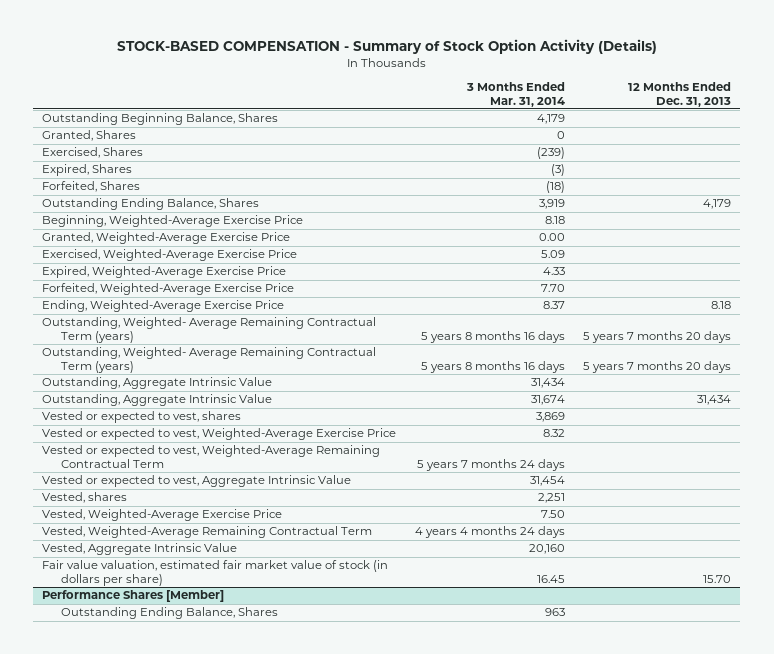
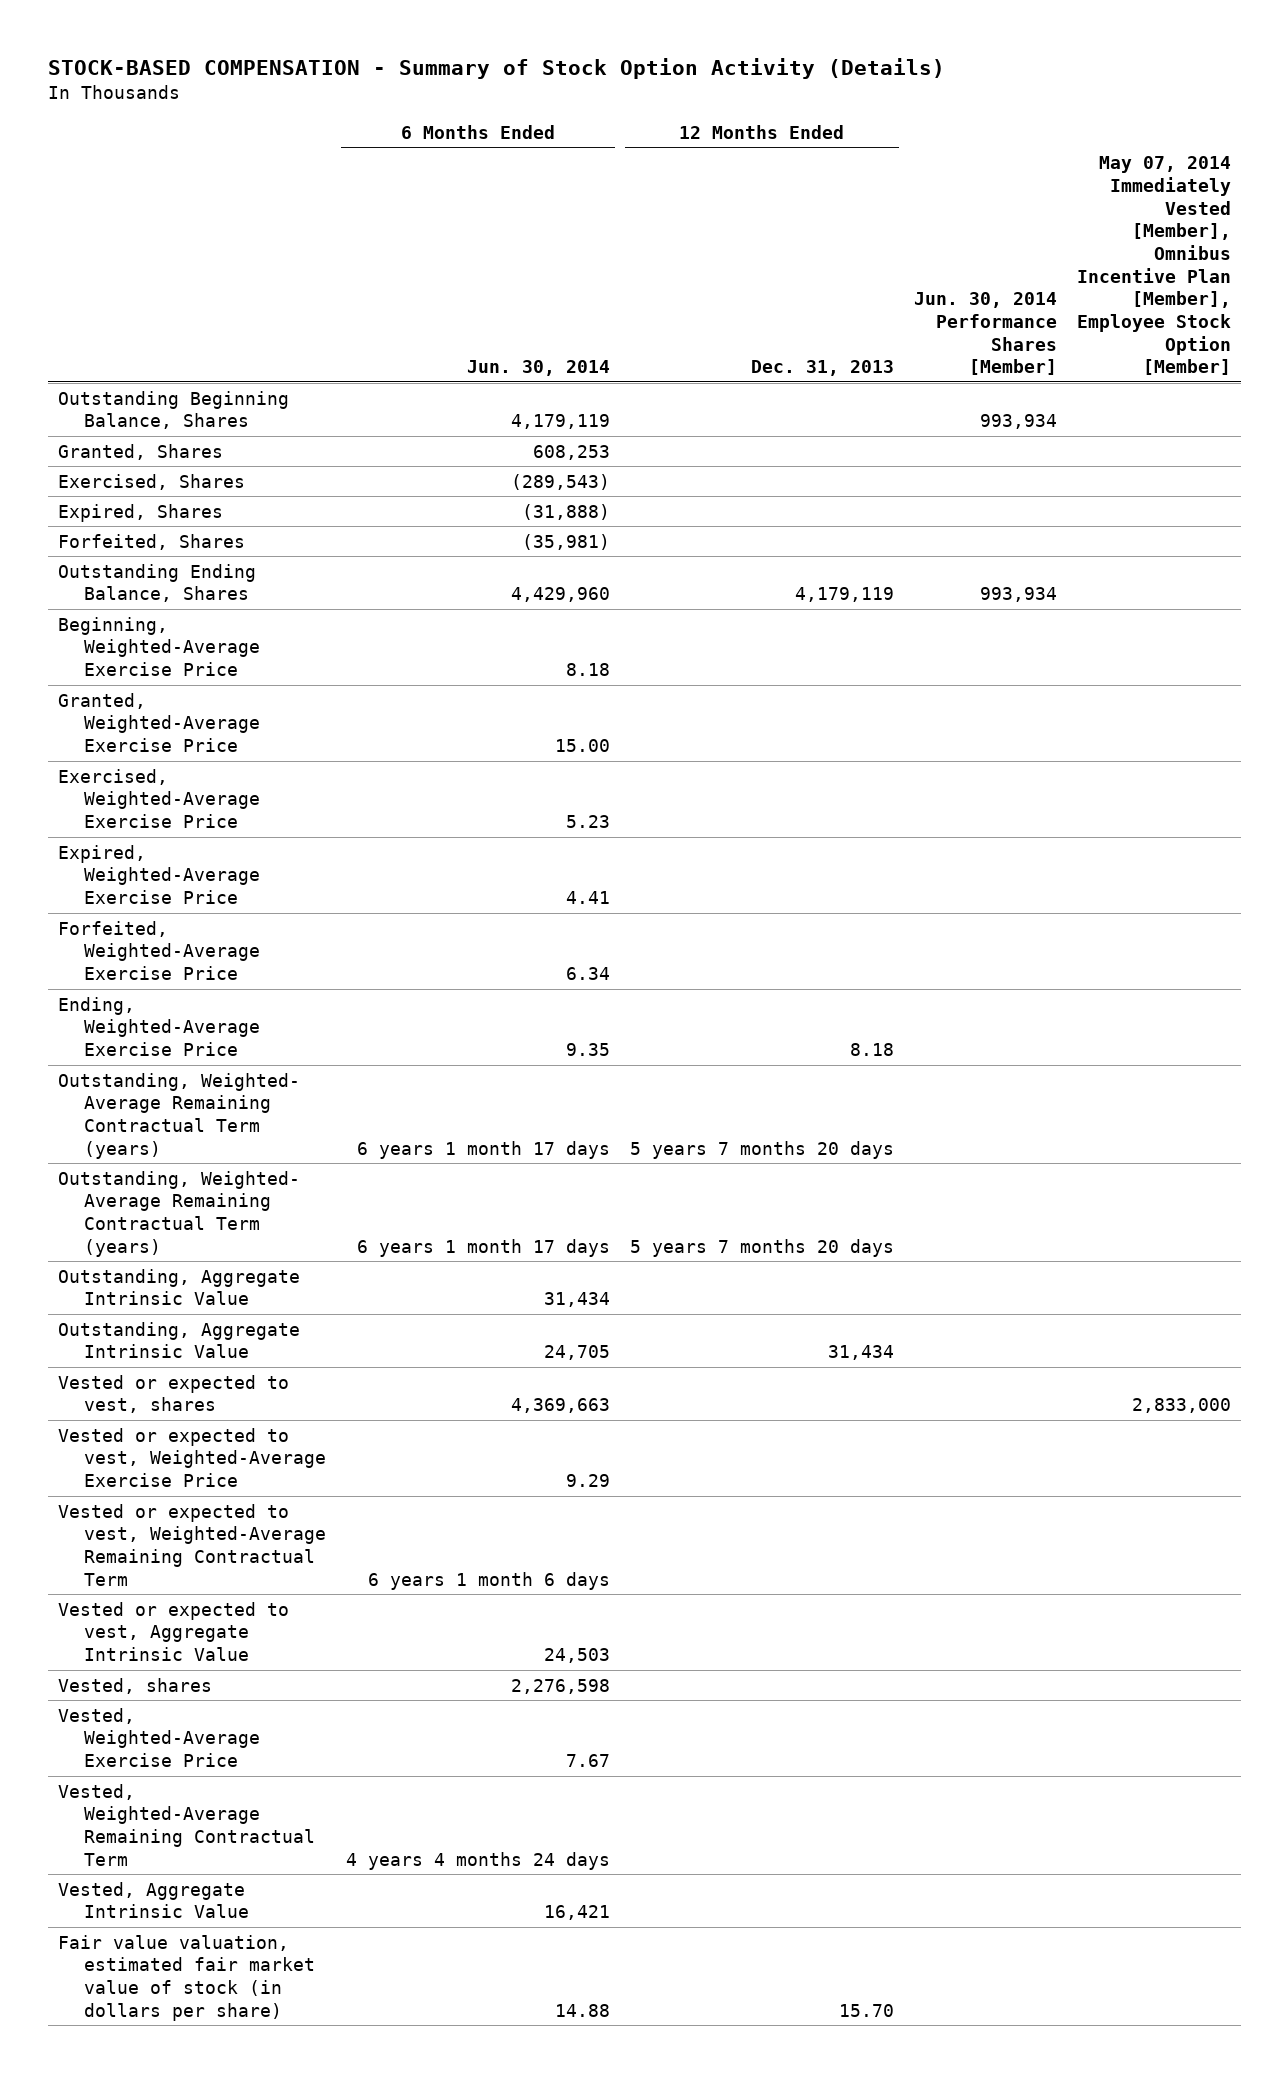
- | 3 Months Ended Mar. 31, 2014 | 12 Months Ended Dec. 31, 2013
+ | 6 Months Ended Jun. 30, 2014 | 12 Months Ended Dec. 31, 2013 | Jun. 30, 2014 Performance Shares [Member] | May 07, 2014 Immediately Vested [Member], Omnibus Incentive Plan [Member], Employee Stock Option [Member]
- Outstanding Ending Balance, Shares | 3,919 | 4,179
+ Outstanding Ending Balance, Shares | 4,429,960 | 4,179,119 | 993,934 |
- Performance Shares [Member]
- Outstanding Ending Balance, Shares | 963 |

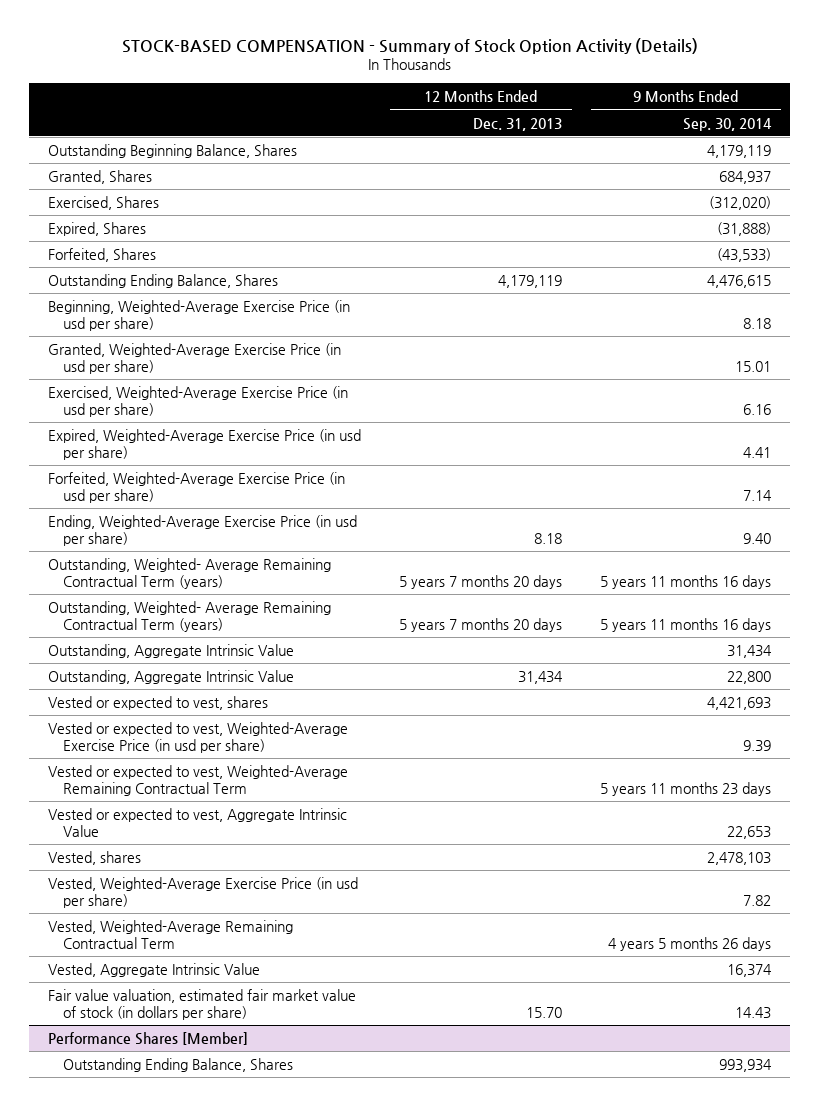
- | 6 Months Ended Jun. 30, 2014 | 12 Months Ended Dec. 31, 2013 | Jun. 30, 2014 Performance Shares [Member] | May 07, 2014 Immediately Vested [Member], Omnibus Incentive Plan [Member], Employee Stock Option [Member]
+ | 12 Months Ended Dec. 31, 2013 | 9 Months Ended Sep. 30, 2014
- Beginning, Weighted-Average Exercise Price | 8.18 | | |
- Granted, Weighted-Average Exercise Price | 15.00 | | |
- Exercised, Weighted-Average Exercise Price | 5.23 | | |
- Expired, Weighted-Average Exercise Price | 4.41 | | |
- Forfeited, Weighted-Average Exercise Price | 6.34 | | |
- Ending, Weighted-Average Exercise Price | 9.35 | 8.18 | |
+ Beginning, Weighted-Average Exercise Price (in usd per share) | | 8.18
+ Granted, Weighted-Average Exercise Price (in usd per share) | | 15.01
+ Exercised, Weighted-Average Exercise Price (in usd per share) | | 6.16
+ Expired, Weighted-Average Exercise Price (in usd per share) | | 4.41
+ Forfeited, Weighted-Average Exercise Price (in usd per share) | | 7.14
+ Ending, Weighted-Average Exercise Price (in usd per share) | 8.18 | 9.40
- Vested or expected to vest, Weighted-Average Exercise Price | 9.29 | | |
+ Vested or expected to vest, Weighted-Average Exercise Price (in usd per share) | | 9.39
- Vested, Weighted-Average Exercise Price | 7.67 | | |
+ Vested, Weighted-Average Exercise Price (in usd per share) | | 7.82
+ Performance Shares [Member]
+ Outstanding Ending Balance, Shares | | 993,934

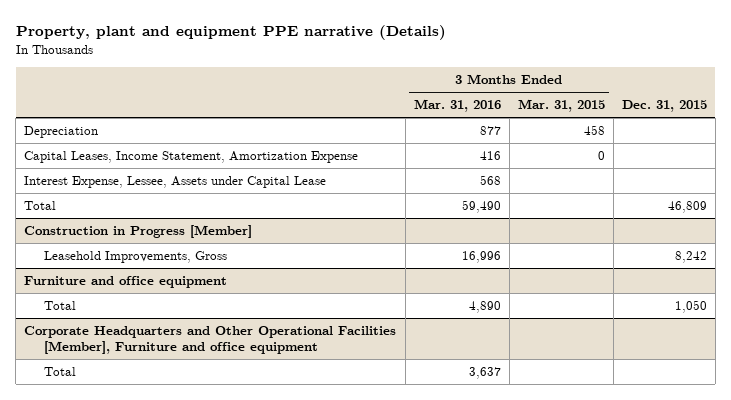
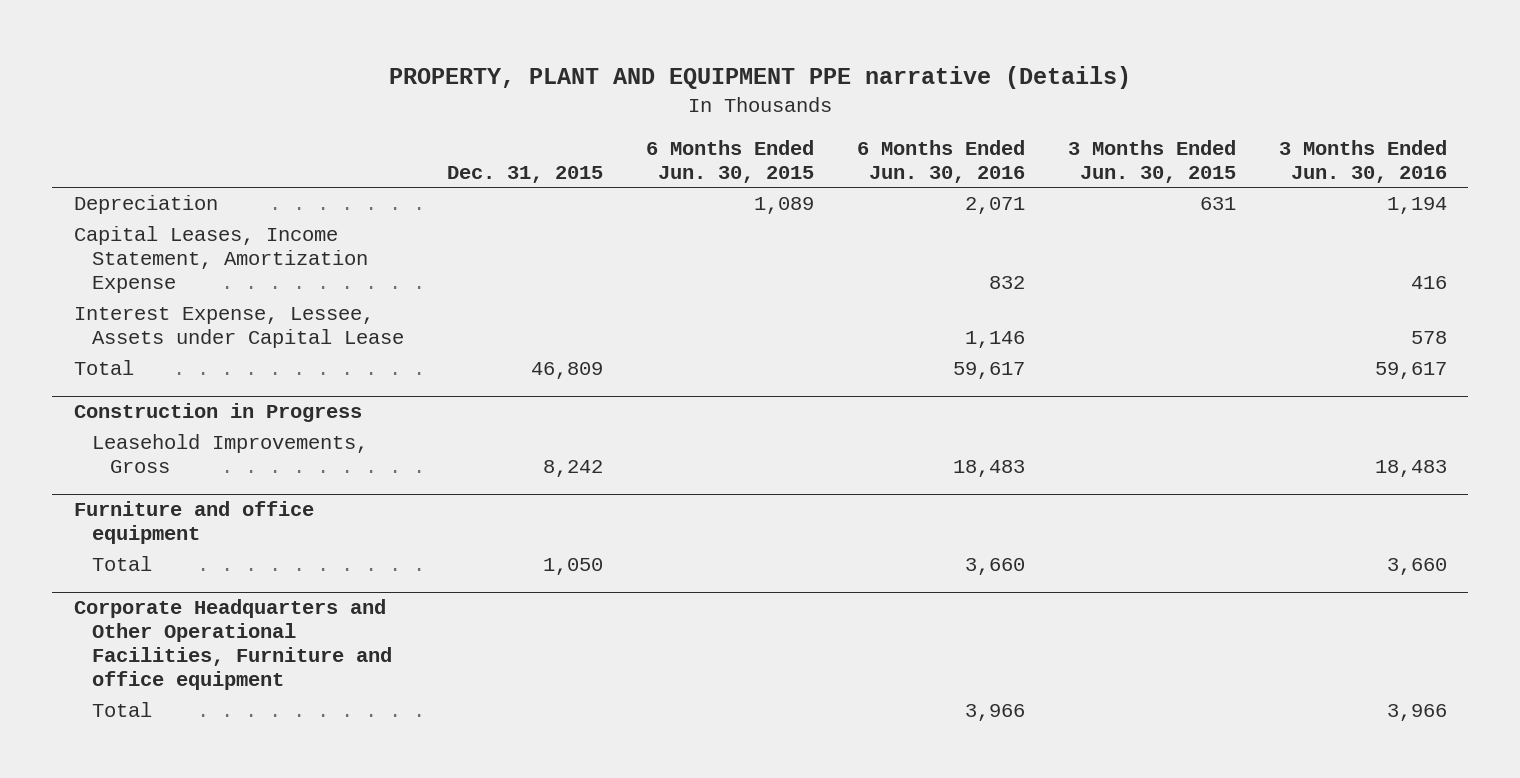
- Property, plant and equipment PPE narrative (Details)
+ PROPERTY, PLANT AND EQUIPMENT PPE narrative (Details)
- | 3 Months Ended Mar. 31, 2016 | 3 Months Ended Mar. 31, 2015 | Dec. 31, 2015
+ | Dec. 31, 2015 | 6 Months Ended Jun. 30, 2015 | 6 Months Ended Jun. 30, 2016 | 3 Months Ended Jun. 30, 2015 | 3 Months Ended Jun. 30, 2016
- Construction in Progress [Member]
+ Construction in Progress
- Corporate Headquarters and Other Operational Facilities [Member], Furniture and office equipment
+ Corporate Headquarters and Other Operational Facilities, Furniture and office equipment

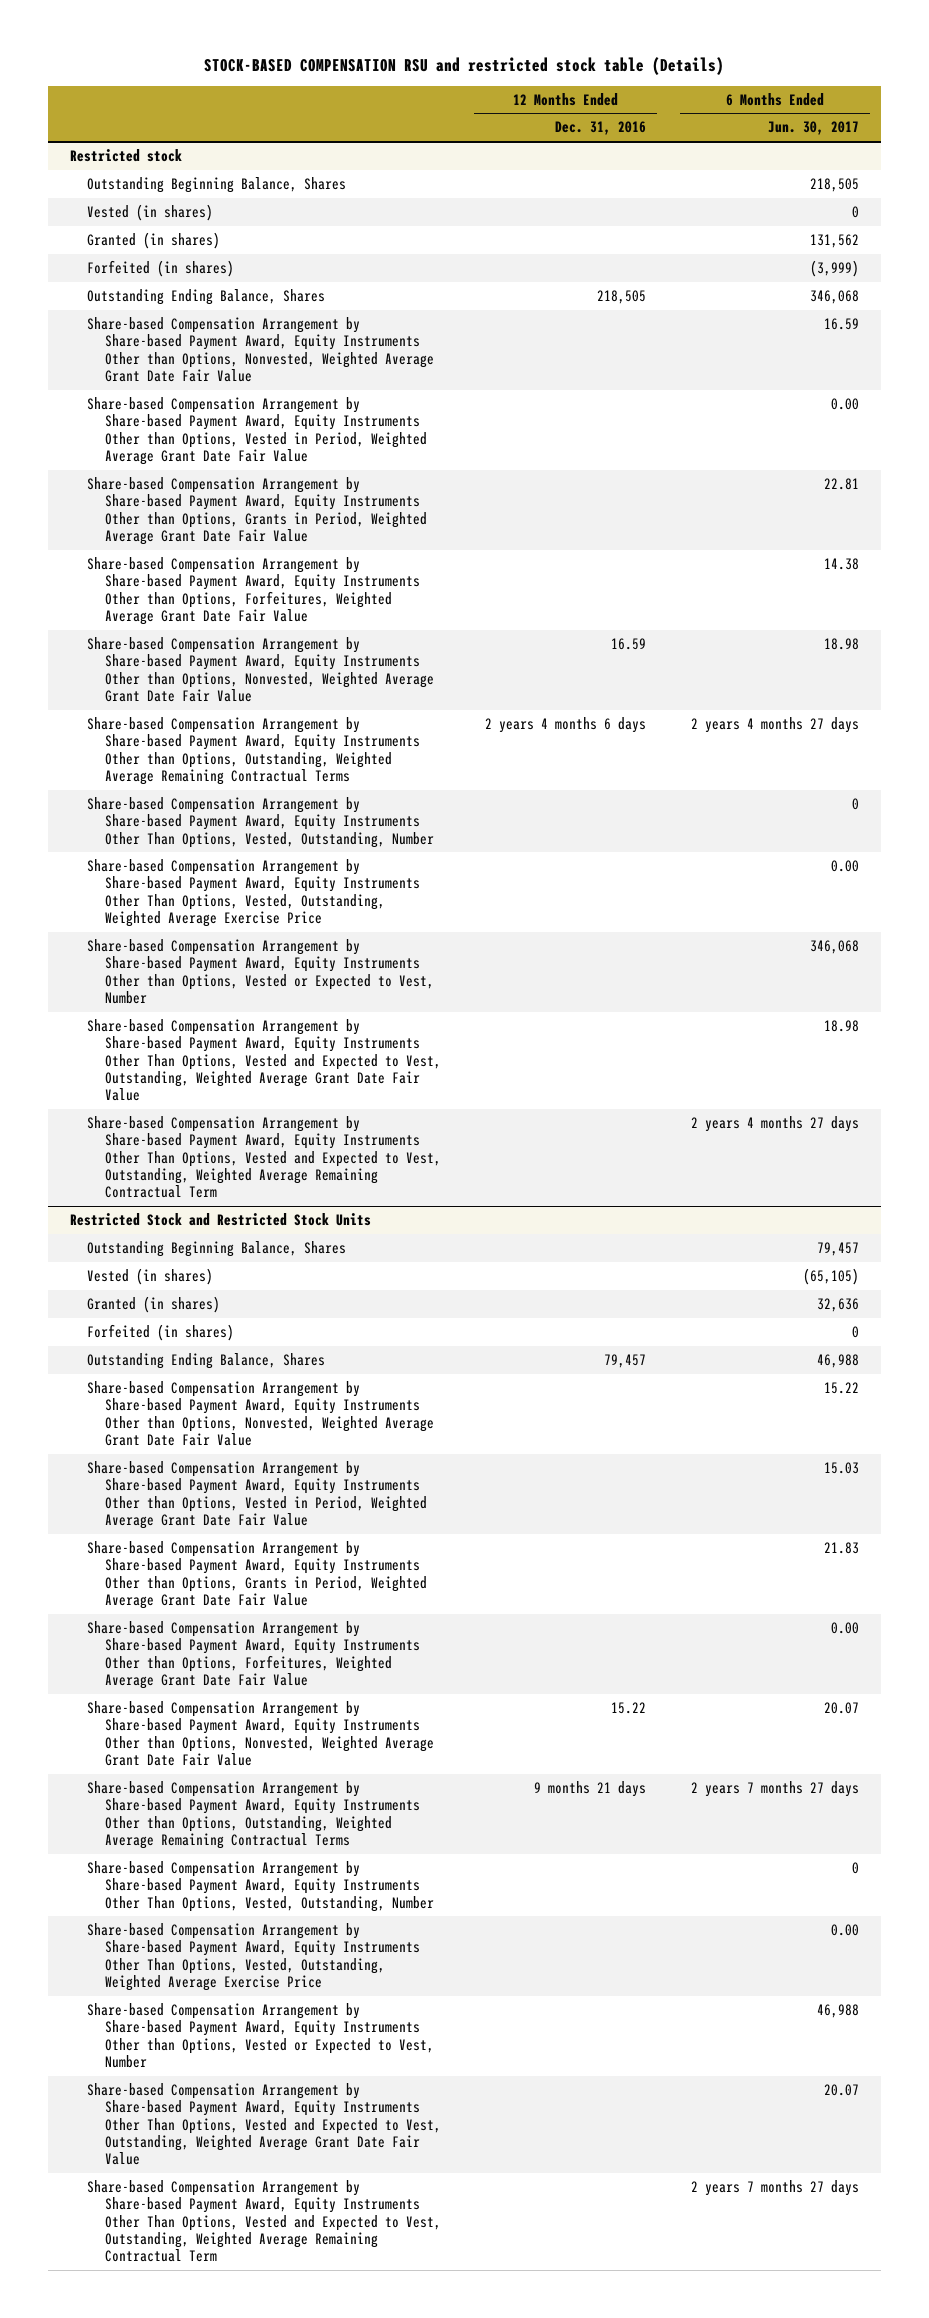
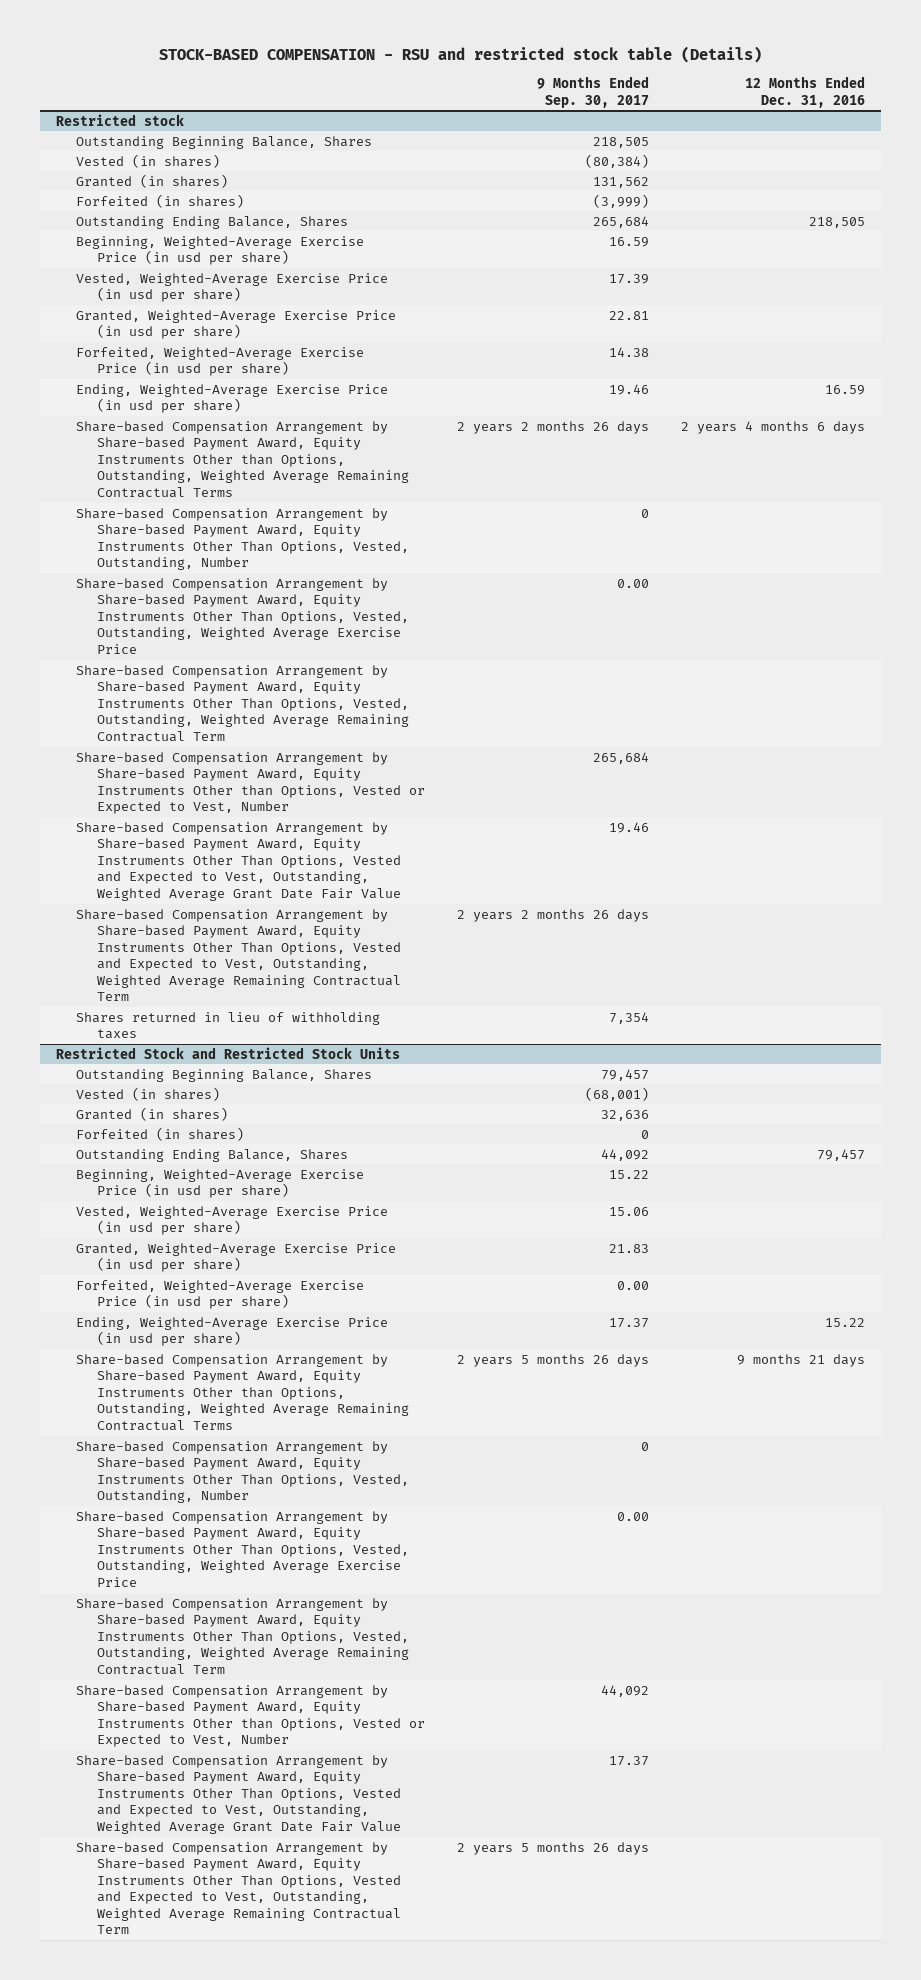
- STOCK-BASED COMPENSATION RSU and restricted stock table (Details)
+ STOCK-BASED COMPENSATION - RSU and restricted stock table (Details)
- | 12 Months Ended Dec. 31, 2016 | 6 Months Ended Jun. 30, 2017
+ | 9 Months Ended Sep. 30, 2017 | 12 Months Ended Dec. 31, 2016
@ Restricted stock
- Share-based Compensation Arrangement by Share-based Payment Award, Equity Instruments Other than Options, Nonvested, Weighted Average Grant Date Fair Value | | 16.59
- Share-based Compensation Arrangement by Share-based Payment Award, Equity Instruments Other than Options, Vested in Period, Weighted Average Grant Date Fair Value | | 0.00
- Share-based Compensation Arrangement by Share-based Payment Award, Equity Instruments Other than Options, Grants in Period, Weighted Average Grant Date Fair Value | | 22.81
- Share-based Compensation Arrangement by Share-based Payment Award, Equity Instruments Other than Options, Forfeitures, Weighted Average Grant Date Fair Value | | 14.38
- Share-based Compensation Arrangement by Share-based Payment Award, Equity Instruments Other than Options, Nonvested, Weighted Average Grant Date Fair Value | 16.59 | 18.98
+ Beginning, Weighted-Average Exercise Price (in usd per share) | 16.59 |
+ Vested, Weighted-Average Exercise Price (in usd per share) | 17.39 |
+ Granted, Weighted-Average Exercise Price (in usd per share) | 22.81 |
+ Forfeited, Weighted-Average Exercise Price (in usd per share) | 14.38 |
+ Ending, Weighted-Average Exercise Price (in usd per share) | 19.46 | 16.59
+ Share-based Compensation Arrangement by Share-based Payment Award, Equity Instruments Other Than Options, Vested, Outstanding, Weighted Average Remaining Contractual Term
+ Shares returned in lieu of withholding taxes | 7,354 |
@ Restricted Stock and Restricted Stock Units
- Share-based Compensation Arrangement by Share-based Payment Award, Equity Instruments Other than Options, Nonvested, Weighted Average Grant Date Fair Value | | 15.22
- Share-based Compensation Arrangement by Share-based Payment Award, Equity Instruments Other than Options, Vested in Period, Weighted Average Grant Date Fair Value | | 15.03
- Share-based Compensation Arrangement by Share-based Payment Award, Equity Instruments Other than Options, Grants in Period, Weighted Average Grant Date Fair Value | | 21.83
- Share-based Compensation Arrangement by Share-based Payment Award, Equity Instruments Other than Options, Forfeitures, Weighted Average Grant Date Fair Value | | 0.00
- Share-based Compensation Arrangement by Share-based Payment Award, Equity Instruments Other than Options, Nonvested, Weighted Average Grant Date Fair Value | 15.22 | 20.07
+ Beginning, Weighted-Average Exercise Price (in usd per share) | 15.22 |
+ Vested, Weighted-Average Exercise Price (in usd per share) | 15.06 |
+ Granted, Weighted-Average Exercise Price (in usd per share) | 21.83 |
+ Forfeited, Weighted-Average Exercise Price (in usd per share) | 0.00 |
+ Ending, Weighted-Average Exercise Price (in usd per share) | 17.37 | 15.22
+ Share-based Compensation Arrangement by Share-based Payment Award, Equity Instruments Other Than Options, Vested, Outstanding, Weighted Average Remaining Contractual Term

